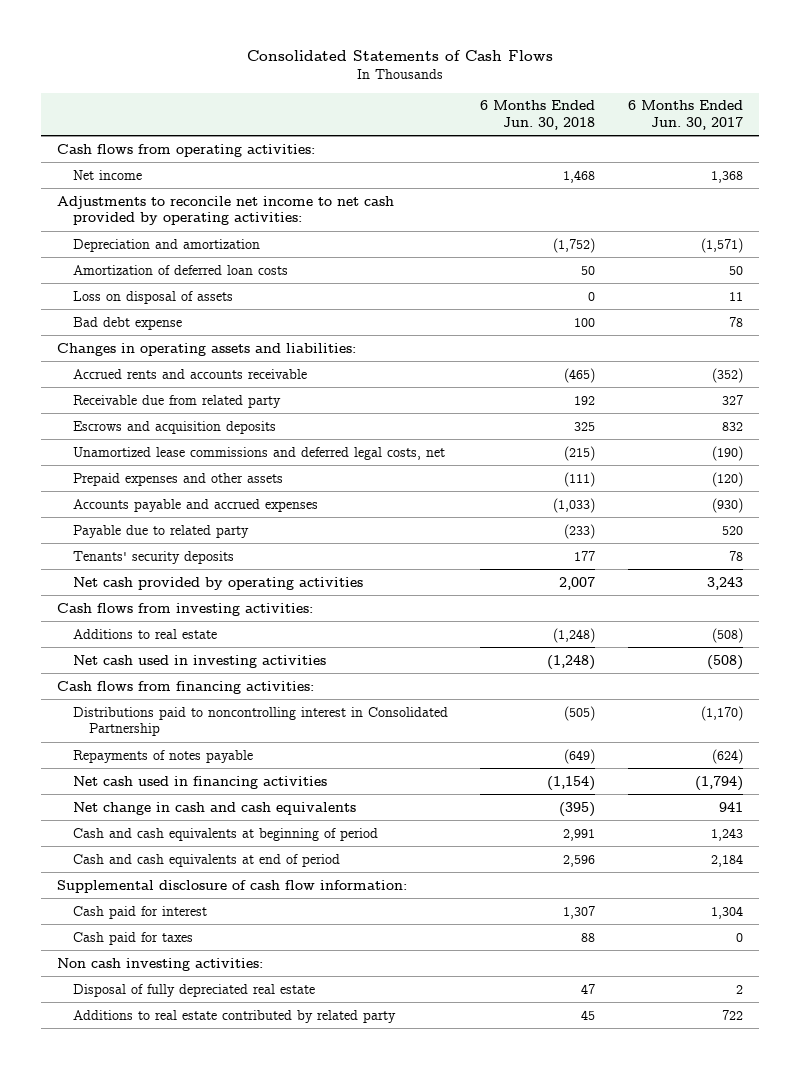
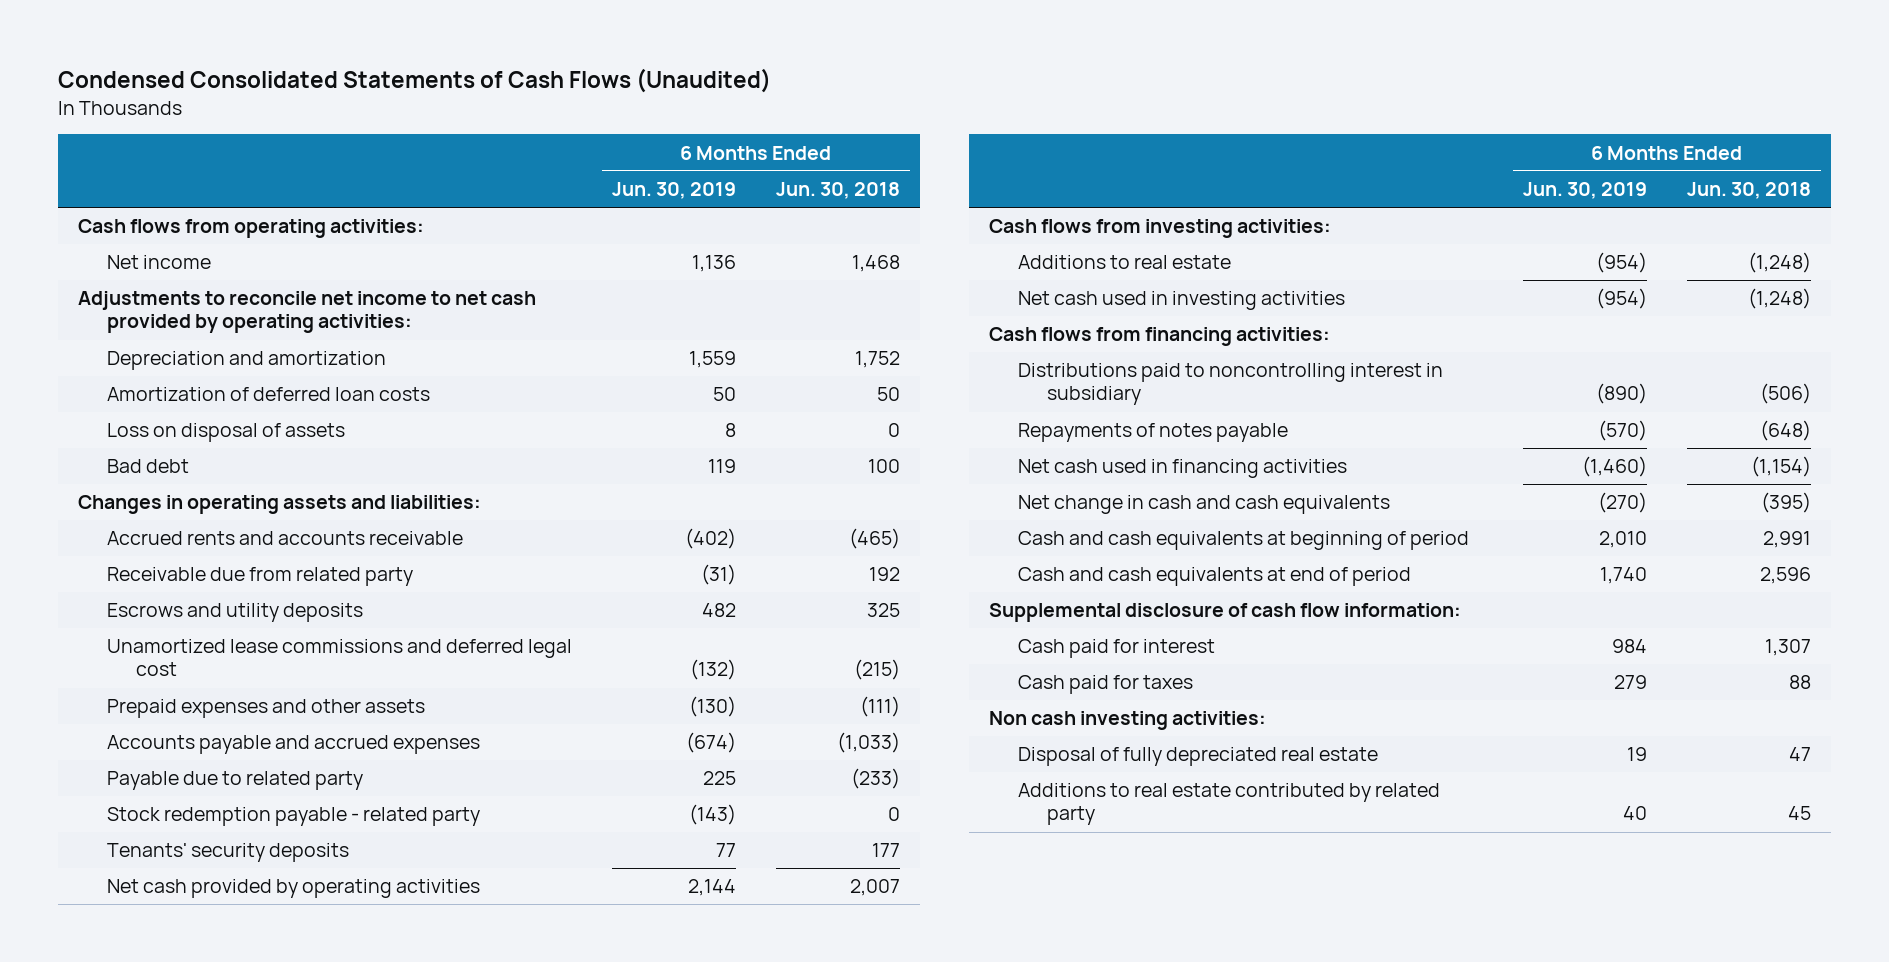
- Consolidated Statements of Cash Flows
+ Condensed Consolidated Statements of Cash Flows (Unaudited)
- | 6 Months Ended Jun. 30, 2018 | 6 Months Ended Jun. 30, 2017
+ | 6 Months Ended Jun. 30, 2019 | 6 Months Ended Jun. 30, 2018
- Depreciation and amortization | (1,752) | (1,571)
+ Depreciation and amortization | 1,559 | 1,752
- Bad debt expense | 100 | 78
+ Bad debt | 119 | 100
- Escrows and acquisition deposits | 325 | 832
- Unamortized lease commissions and deferred legal costs, net | (215) | (190)
+ Escrows and utility deposits | 482 | 325
+ Unamortized lease commissions and deferred legal cost | (132) | (215)
+ Stock redemption payable - related party | (143) | 0
- Distributions paid to noncontrolling interest in Consolidated Partnership | (505) | (1,170)
- Repayments of notes payable | (649) | (624)
+ Distributions paid to noncontrolling interest in subsidiary | (890) | (506)
+ Repayments of notes payable | (570) | (648)

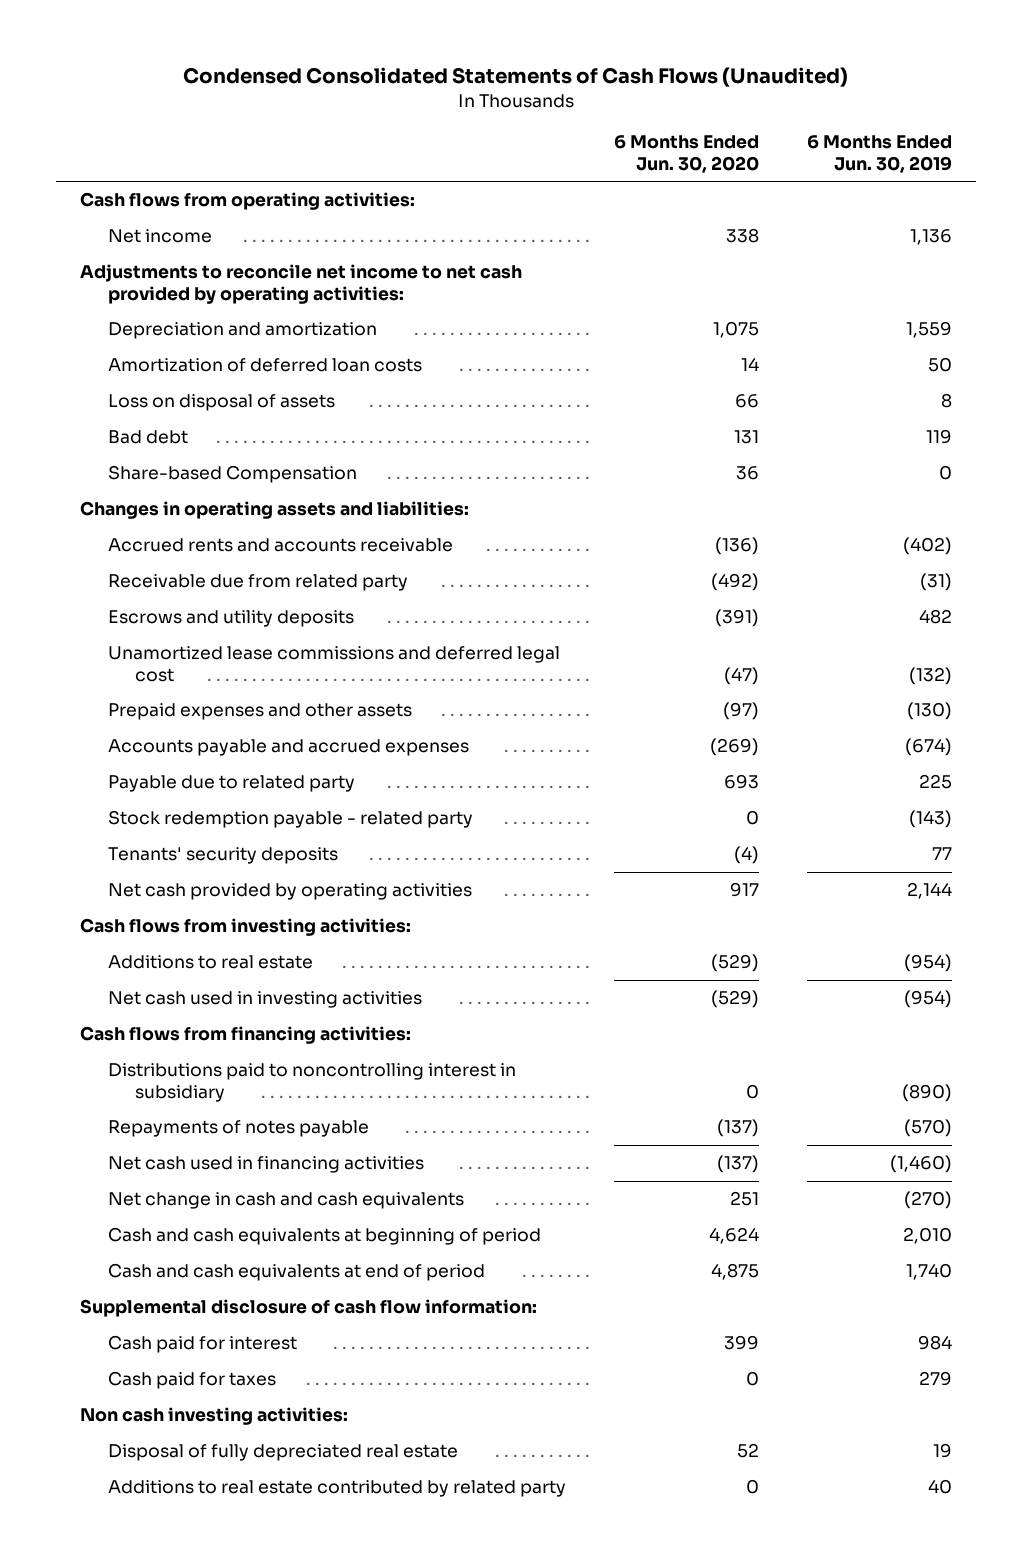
- | 6 Months Ended Jun. 30, 2019 | 6 Months Ended Jun. 30, 2018
+ | 6 Months Ended Jun. 30, 2020 | 6 Months Ended Jun. 30, 2019
+ Share-based Compensation | 36 | 0

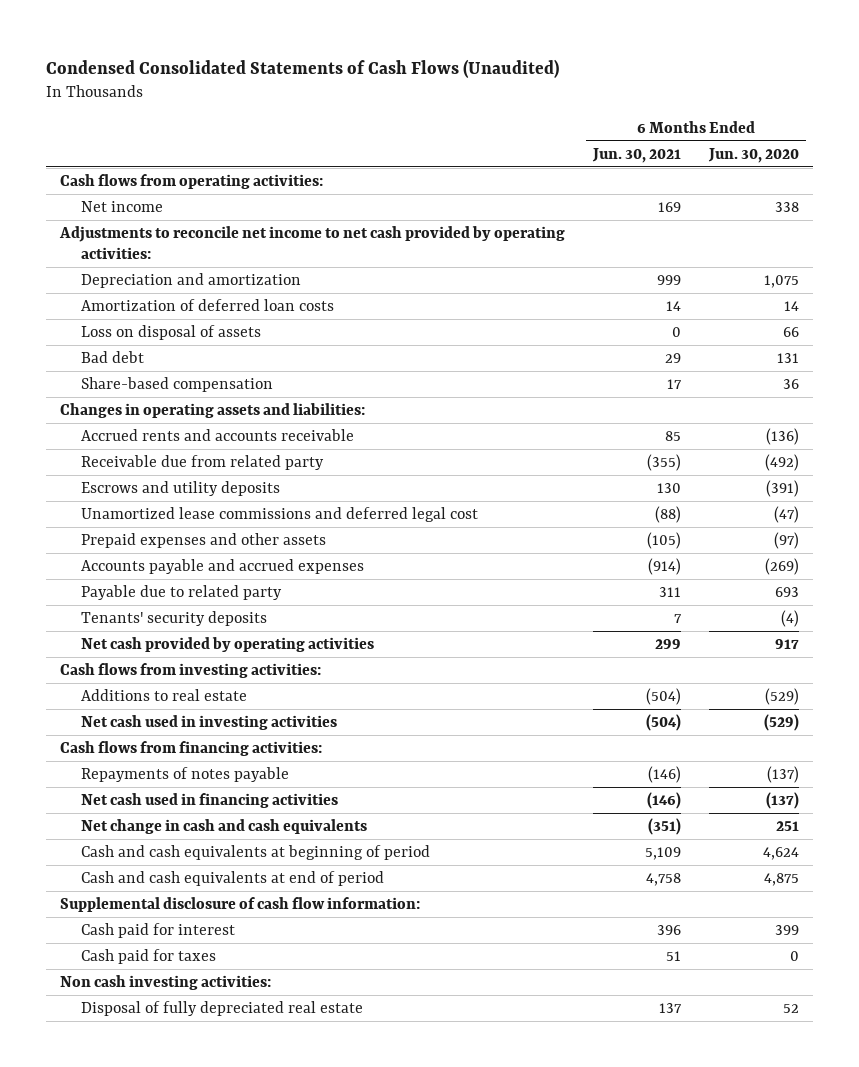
- | 6 Months Ended Jun. 30, 2020 | 6 Months Ended Jun. 30, 2019
+ | 6 Months Ended Jun. 30, 2021 | 6 Months Ended Jun. 30, 2020
- Share-based Compensation | 36 | 0
+ Share-based compensation | 17 | 36
- Stock redemption payable - related party | 0 | (143)
- Distributions paid to noncontrolling interest in subsidiary | 0 | (890)
- Additions to real estate contributed by related party | 0 | 40

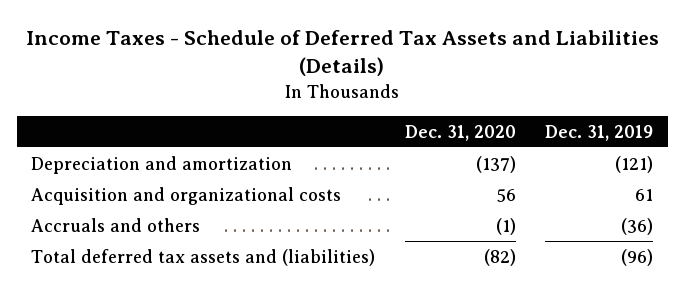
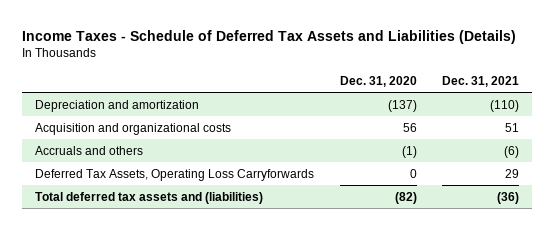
- | Dec. 31, 2020 | Dec. 31, 2019
+ | Dec. 31, 2020 | Dec. 31, 2021
+ Deferred Tax Assets, Operating Loss Carryforwards | 0 | 29

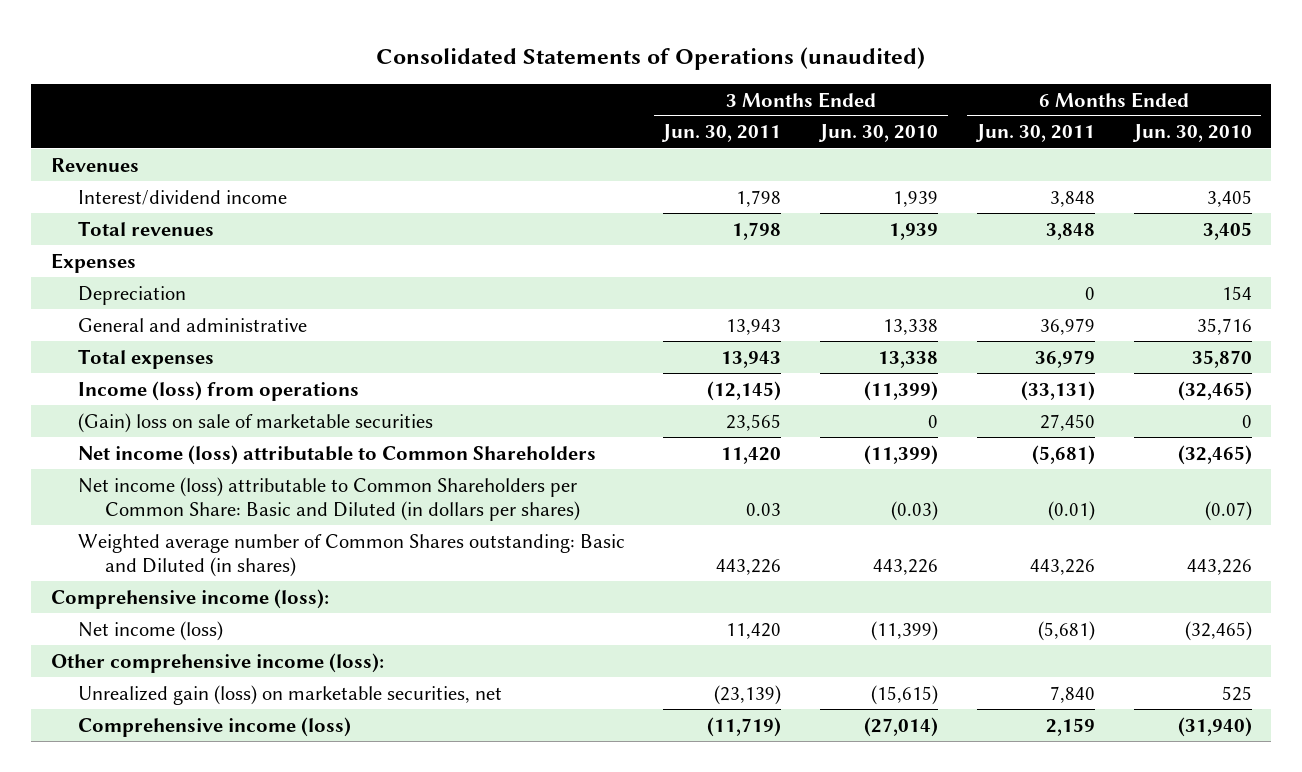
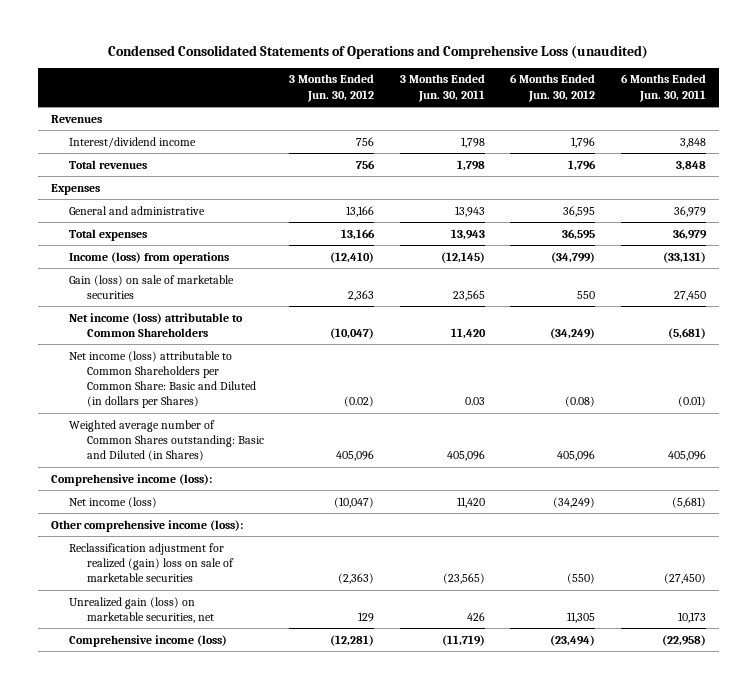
- Consolidated Statements of Operations (unaudited)
+ Condensed Consolidated Statements of Operations and Comprehensive Loss (unaudited)
- | 3 Months Ended Jun. 30, 2011 | 3 Months Ended Jun. 30, 2010 | 6 Months Ended Jun. 30, 2011 | 6 Months Ended Jun. 30, 2010
+ | 3 Months Ended Jun. 30, 2012 | 3 Months Ended Jun. 30, 2011 | 6 Months Ended Jun. 30, 2012 | 6 Months Ended Jun. 30, 2011
- Depreciation | | | 0 | 154
- (Gain) loss on sale of marketable securities | 23,565 | 0 | 27,450 | 0
+ Gain (loss) on sale of marketable securities | 2,363 | 23,565 | 550 | 27,450
- Net income (loss) attributable to Common Shareholders per Common Share: Basic and Diluted (in dollars per shares) | 0.03 | (0.03) | (0.01) | (0.07)
- Weighted average number of Common Shares outstanding: Basic and Diluted (in shares) | 443,226 | 443,226 | 443,226 | 443,226
+ Net income (loss) attributable to Common Shareholders per Common Share: Basic and Diluted (in dollars per Shares) | (0.02) | 0.03 | (0.08) | (0.01)
+ Weighted average number of Common Shares outstanding: Basic and Diluted (in Shares) | 405,096 | 405,096 | 405,096 | 405,096
- Unrealized gain (loss) on marketable securities, net | (23,139) | (15,615) | 7,840 | 525
- Comprehensive income (loss) | (11,719) | (27,014) | 2,159 | (31,940)
+ Reclassification adjustment for realized (gain) loss on sale of marketable securities | (2,363) | (23,565) | (550) | (27,450)
+ Unrealized gain (loss) on marketable securities, net | 129 | 426 | 11,305 | 10,173
+ Comprehensive income (loss) | (12,281) | (11,719) | (23,494) | (22,958)

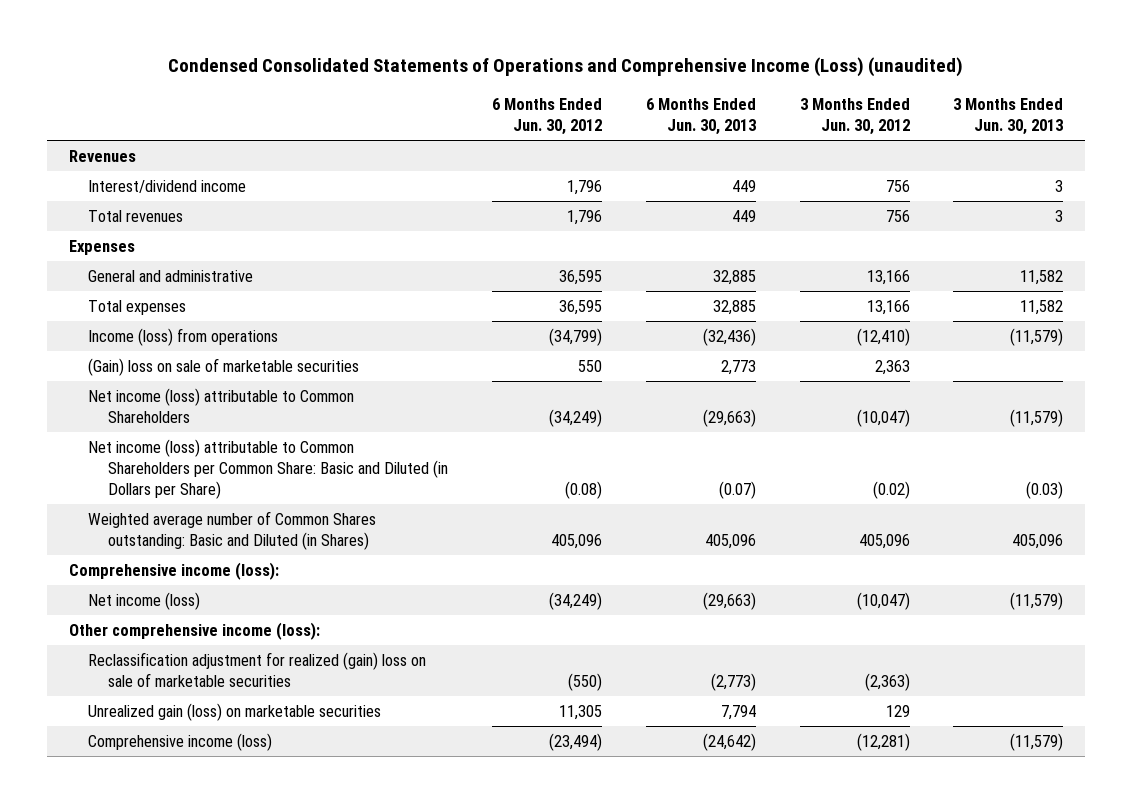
- Condensed Consolidated Statements of Operations and Comprehensive Loss (unaudited)
+ Condensed Consolidated Statements of Operations and Comprehensive Income (Loss) (unaudited)
- | 3 Months Ended Jun. 30, 2012 | 3 Months Ended Jun. 30, 2011 | 6 Months Ended Jun. 30, 2012 | 6 Months Ended Jun. 30, 2011
+ | 6 Months Ended Jun. 30, 2012 | 6 Months Ended Jun. 30, 2013 | 3 Months Ended Jun. 30, 2012 | 3 Months Ended Jun. 30, 2013
- Gain (loss) on sale of marketable securities | 2,363 | 23,565 | 550 | 27,450
+ (Gain) loss on sale of marketable securities | 550 | 2,773 | 2,363 |
- Net income (loss) attributable to Common Shareholders per Common Share: Basic and Diluted (in dollars per Shares) | (0.02) | 0.03 | (0.08) | (0.01)
+ Net income (loss) attributable to Common Shareholders per Common Share: Basic and Diluted (in Dollars per Share) | (0.08) | (0.07) | (0.02) | (0.03)
- Unrealized gain (loss) on marketable securities, net | 129 | 426 | 11,305 | 10,173
+ Unrealized gain (loss) on marketable securities | 11,305 | 7,794 | 129 |

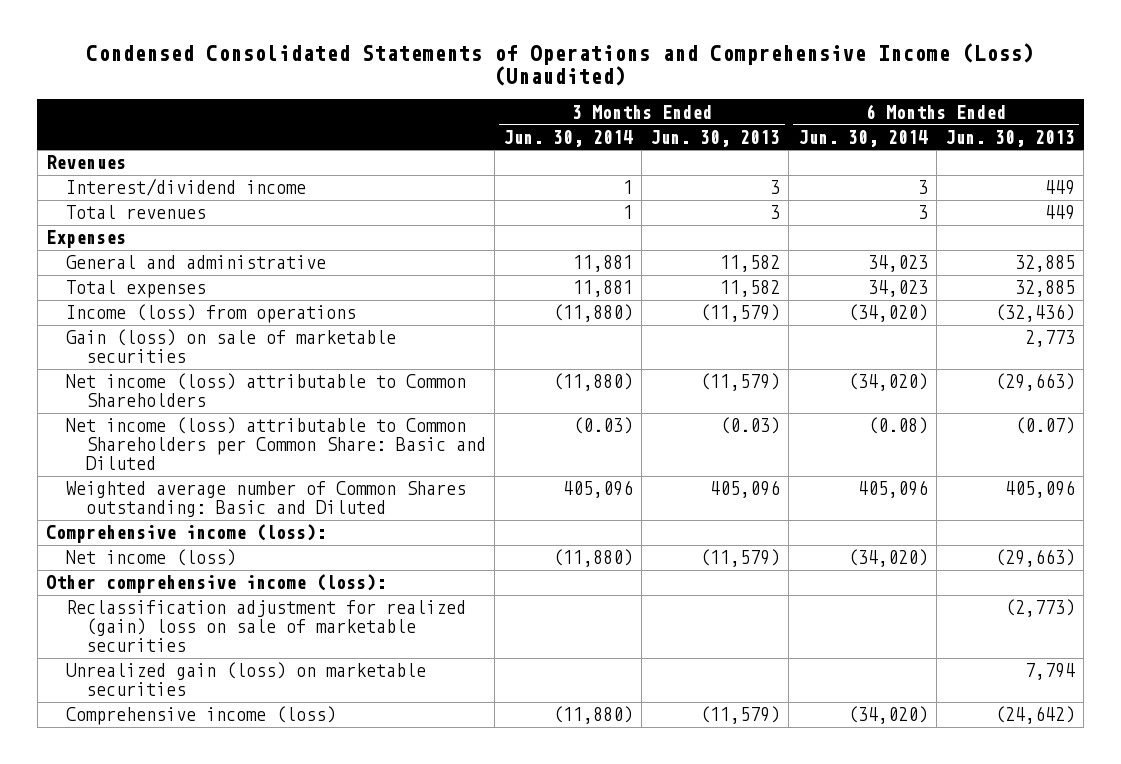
- Condensed Consolidated Statements of Operations and Comprehensive Income (Loss) (unaudited)
+ Condensed Consolidated Statements of Operations and Comprehensive Income (Loss) (Unaudited)
- | 6 Months Ended Jun. 30, 2012 | 6 Months Ended Jun. 30, 2013 | 3 Months Ended Jun. 30, 2012 | 3 Months Ended Jun. 30, 2013
+ | 3 Months Ended Jun. 30, 2014 | 3 Months Ended Jun. 30, 2013 | 6 Months Ended Jun. 30, 2014 | 6 Months Ended Jun. 30, 2013
- (Gain) loss on sale of marketable securities | 550 | 2,773 | 2,363 |
+ Gain (loss) on sale of marketable securities | | | | 2,773
- Net income (loss) attributable to Common Shareholders per Common Share: Basic and Diluted (in Dollars per Share) | (0.08) | (0.07) | (0.02) | (0.03)
- Weighted average number of Common Shares outstanding: Basic and Diluted (in Shares) | 405,096 | 405,096 | 405,096 | 405,096
+ Net income (loss) attributable to Common Shareholders per Common Share: Basic and Diluted | (0.03) | (0.03) | (0.08) | (0.07)
+ Weighted average number of Common Shares outstanding: Basic and Diluted | 405,096 | 405,096 | 405,096 | 405,096

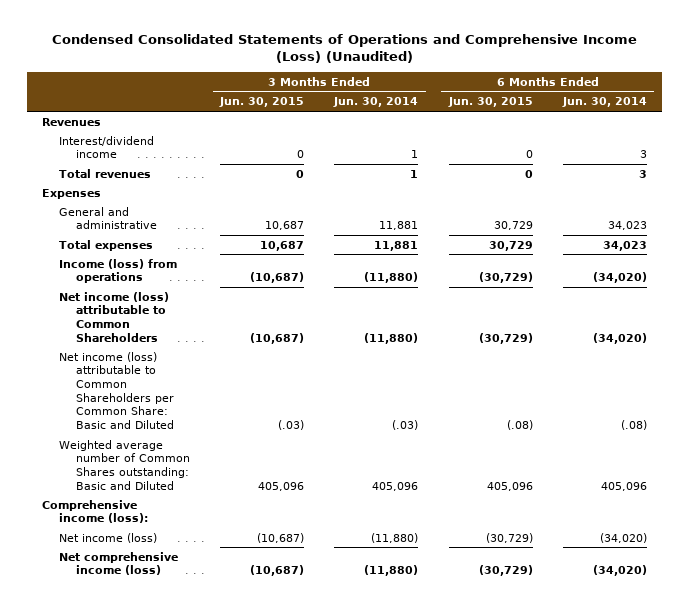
- | 3 Months Ended Jun. 30, 2014 | 3 Months Ended Jun. 30, 2013 | 6 Months Ended Jun. 30, 2014 | 6 Months Ended Jun. 30, 2013
+ | 3 Months Ended Jun. 30, 2015 | 3 Months Ended Jun. 30, 2014 | 6 Months Ended Jun. 30, 2015 | 6 Months Ended Jun. 30, 2014
- Gain (loss) on sale of marketable securities | | | | 2,773
- Net income (loss) attributable to Common Shareholders per Common Share: Basic and Diluted | (0.03) | (0.03) | (0.08) | (0.07)
+ Net income (loss) attributable to Common Shareholders per Common Share: Basic and Diluted | (.03) | (.03) | (.08) | (.08)
- Other comprehensive income (loss):
- Reclassification adjustment for realized (gain) loss on sale of marketable securities | | | | (2,773)
- Unrealized gain (loss) on marketable securities | | | | 7,794
- Comprehensive income (loss) | (11,880) | (11,579) | (34,020) | (24,642)
+ Net comprehensive income (loss) | (10,687) | (11,880) | (30,729) | (34,020)

